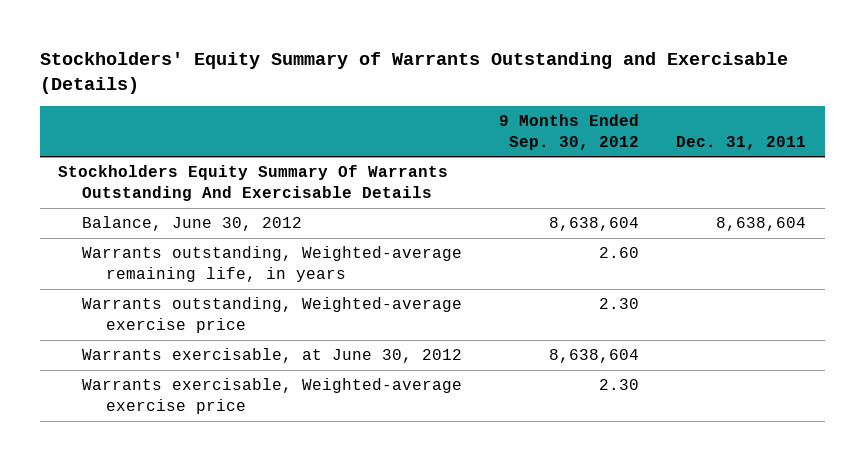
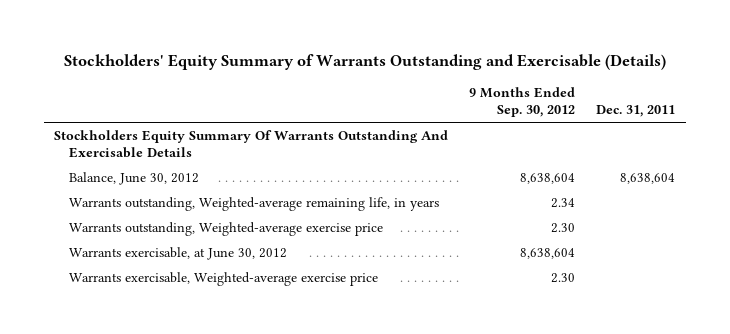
- Warrants outstanding, Weighted-average remaining life, in years | 2.60 |
+ Warrants outstanding, Weighted-average remaining life, in years | 2.34 |

